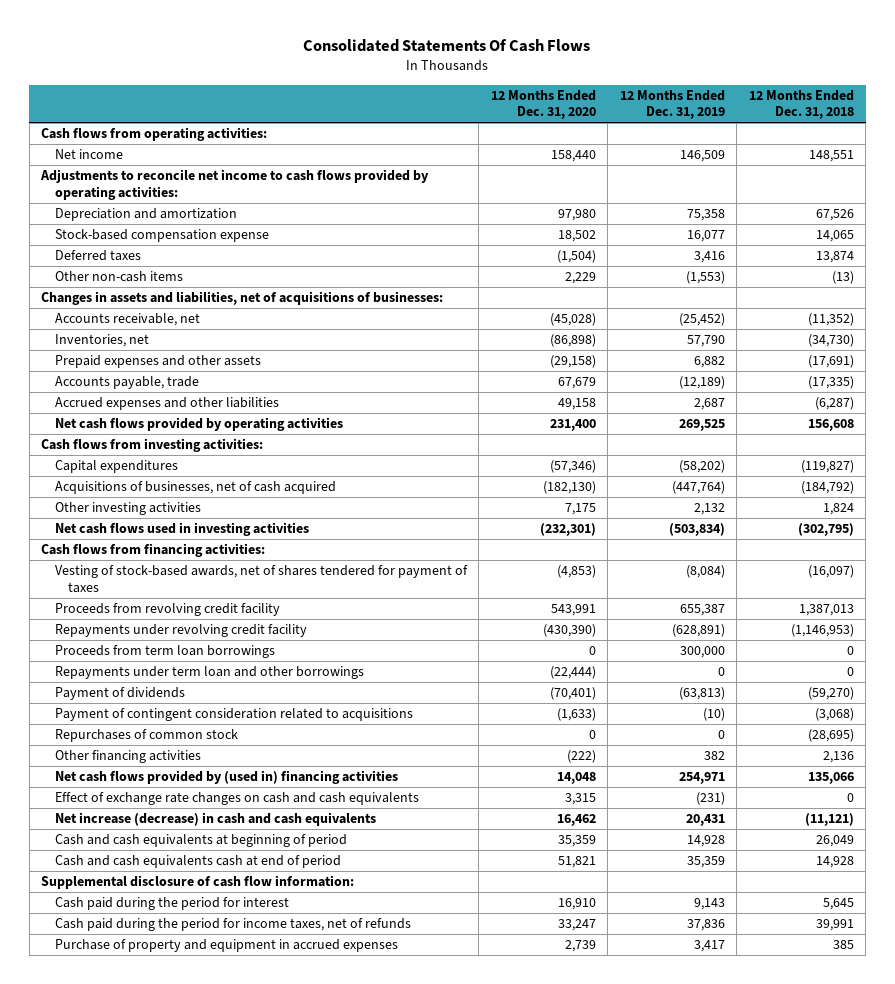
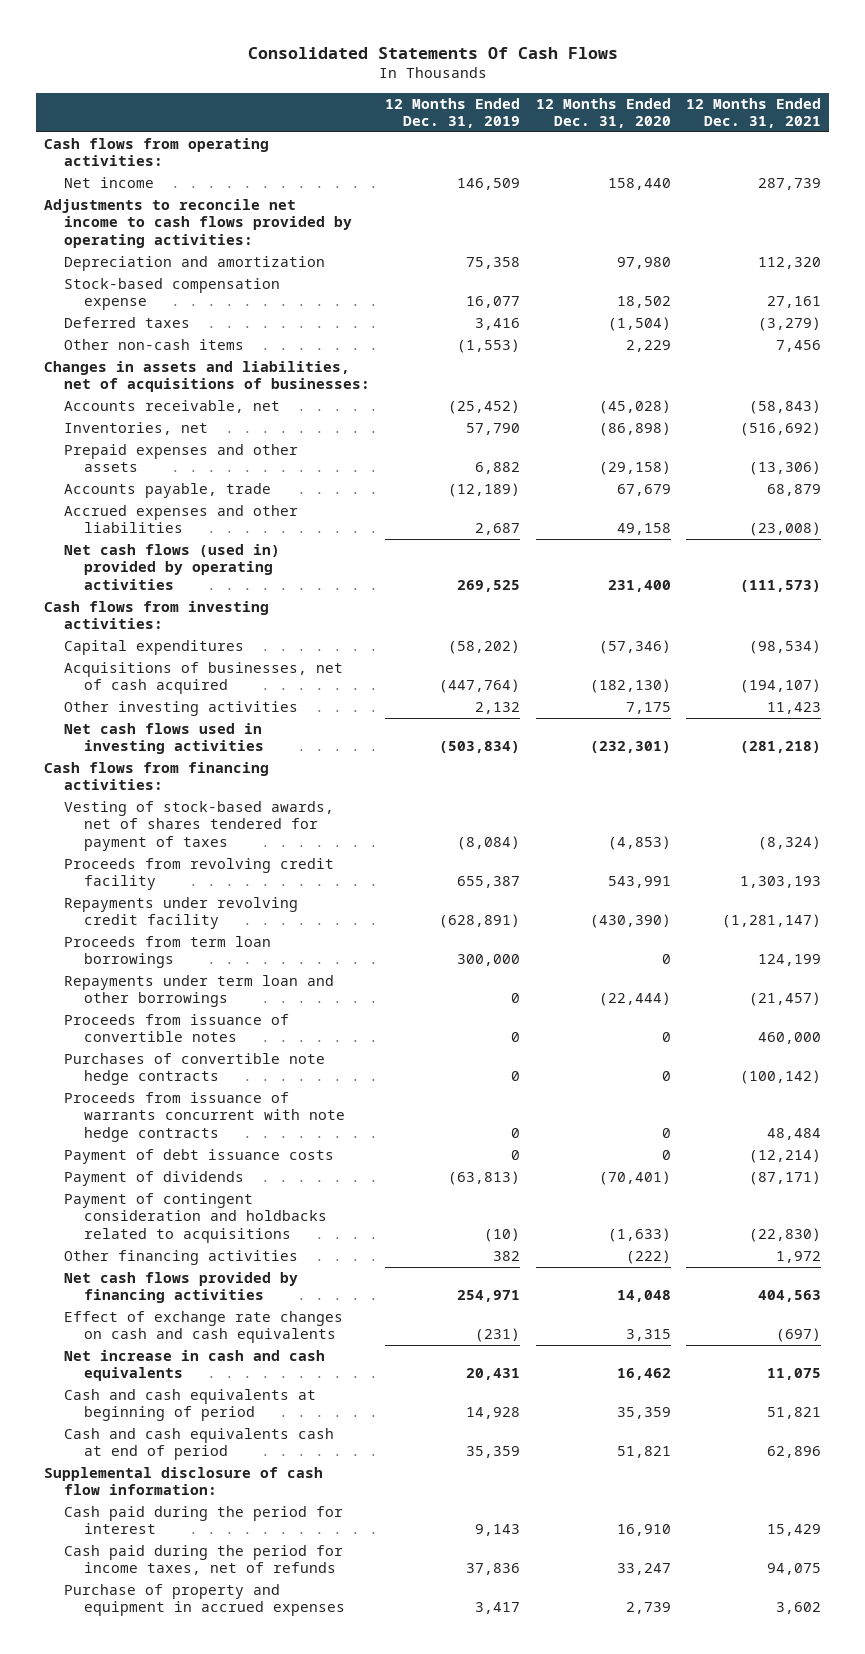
- | 12 Months Ended Dec. 31, 2020 | 12 Months Ended Dec. 31, 2019 | 12 Months Ended Dec. 31, 2018
+ | 12 Months Ended Dec. 31, 2019 | 12 Months Ended Dec. 31, 2020 | 12 Months Ended Dec. 31, 2021
- Net cash flows provided by operating activities | 231,400 | 269,525 | 156,608
+ Net cash flows (used in) provided by operating activities | 269,525 | 231,400 | (111,573)
+ Proceeds from issuance of convertible notes | 0 | 0 | 460,000
+ Purchases of convertible note hedge contracts | 0 | 0 | (100,142)
+ Proceeds from issuance of warrants concurrent with note hedge contracts | 0 | 0 | 48,484
+ Payment of debt issuance costs | 0 | 0 | (12,214)
- Payment of contingent consideration related to acquisitions | (1,633) | (10) | (3,068)
- Repurchases of common stock | 0 | 0 | (28,695)
+ Payment of contingent consideration and holdbacks related to acquisitions | (10) | (1,633) | (22,830)
- Net cash flows provided by (used in) financing activities | 14,048 | 254,971 | 135,066
+ Net cash flows provided by financing activities | 254,971 | 14,048 | 404,563
- Net increase (decrease) in cash and cash equivalents | 16,462 | 20,431 | (11,121)
+ Net increase in cash and cash equivalents | 20,431 | 16,462 | 11,075

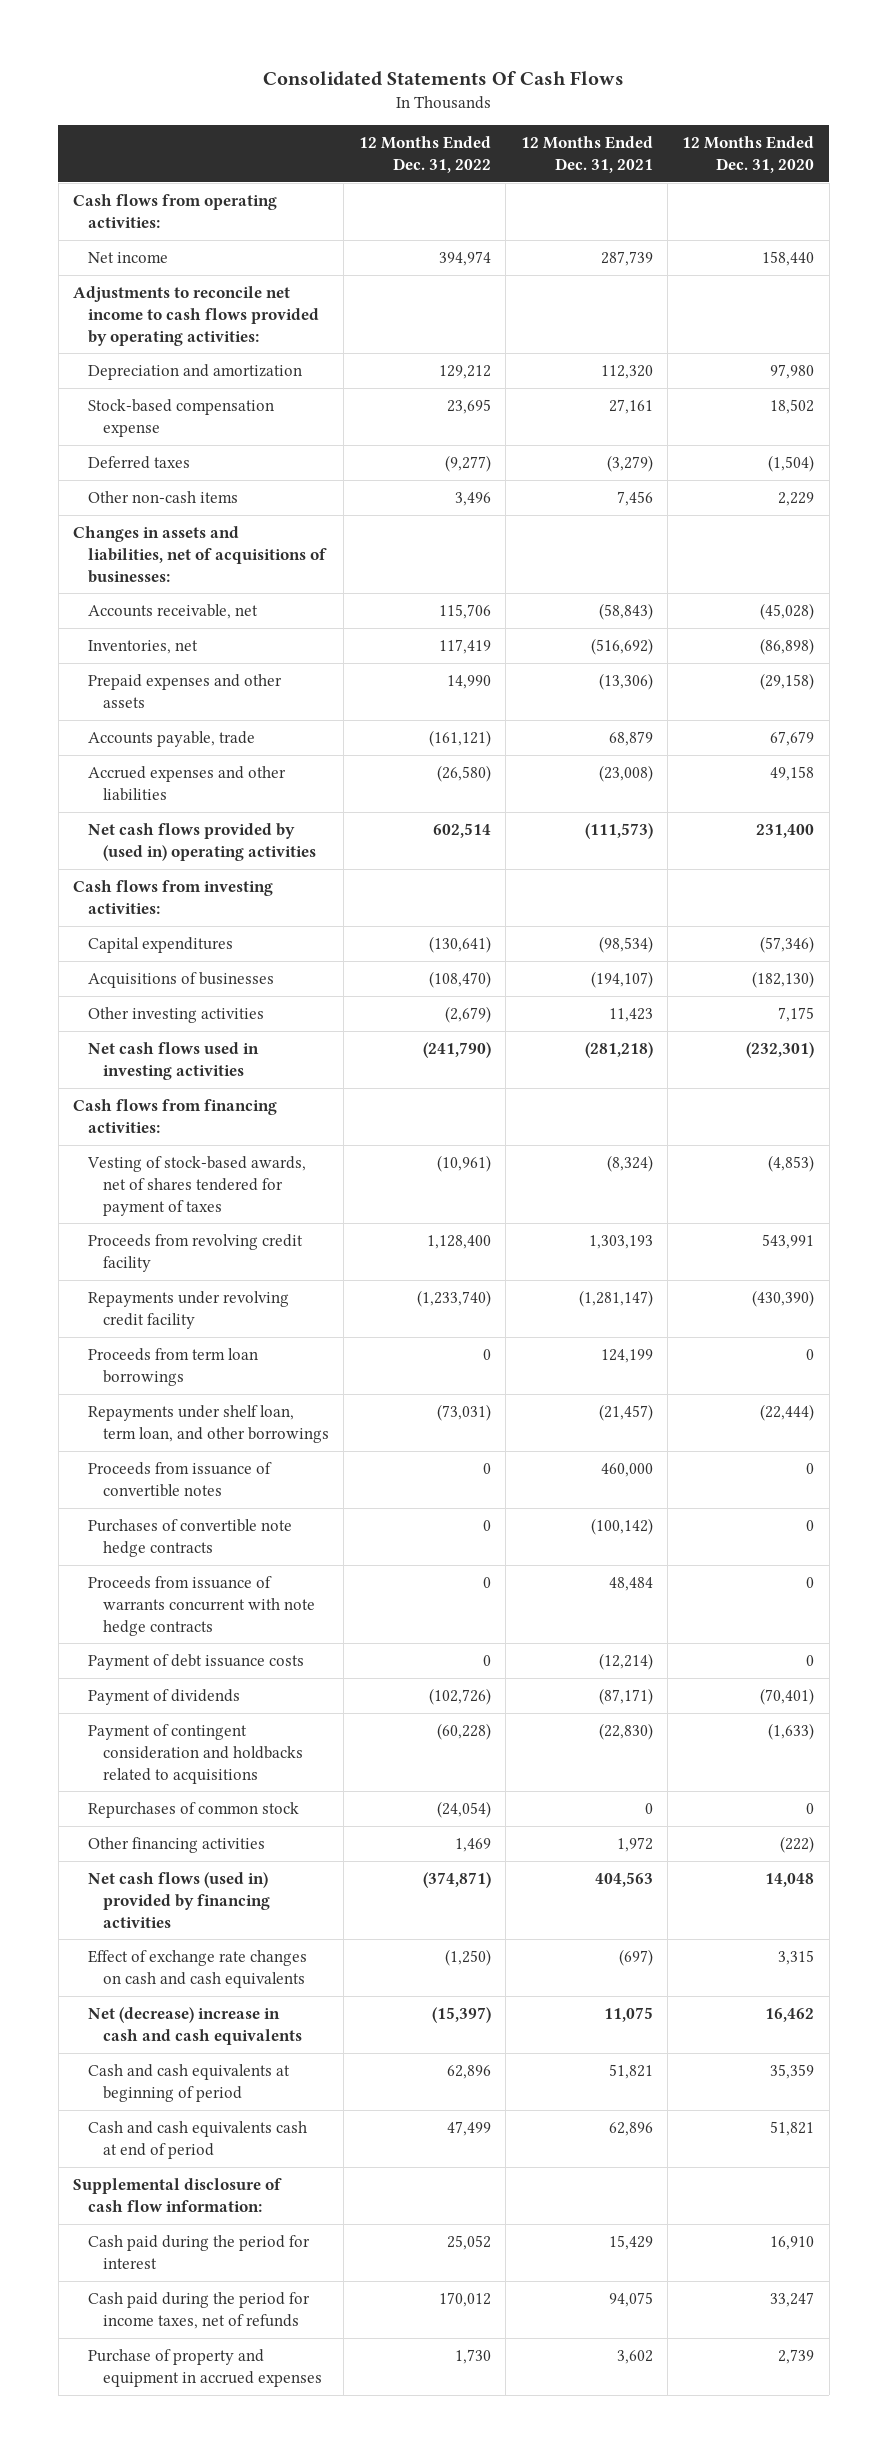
- | 12 Months Ended Dec. 31, 2019 | 12 Months Ended Dec. 31, 2020 | 12 Months Ended Dec. 31, 2021
+ | 12 Months Ended Dec. 31, 2022 | 12 Months Ended Dec. 31, 2021 | 12 Months Ended Dec. 31, 2020
- Net cash flows (used in) provided by operating activities | 269,525 | 231,400 | (111,573)
+ Net cash flows provided by (used in) operating activities | 602,514 | (111,573) | 231,400
- Acquisitions of businesses, net of cash acquired | (447,764) | (182,130) | (194,107)
+ Acquisitions of businesses | (108,470) | (194,107) | (182,130)
- Repayments under term loan and other borrowings | 0 | (22,444) | (21,457)
+ Repayments under shelf loan, term loan, and other borrowings | (73,031) | (21,457) | (22,444)
+ Repurchases of common stock | (24,054) | 0 | 0
- Net cash flows provided by financing activities | 254,971 | 14,048 | 404,563
+ Net cash flows (used in) provided by financing activities | (374,871) | 404,563 | 14,048
- Net increase in cash and cash equivalents | 20,431 | 16,462 | 11,075
+ Net (decrease) increase in cash and cash equivalents | (15,397) | 11,075 | 16,462

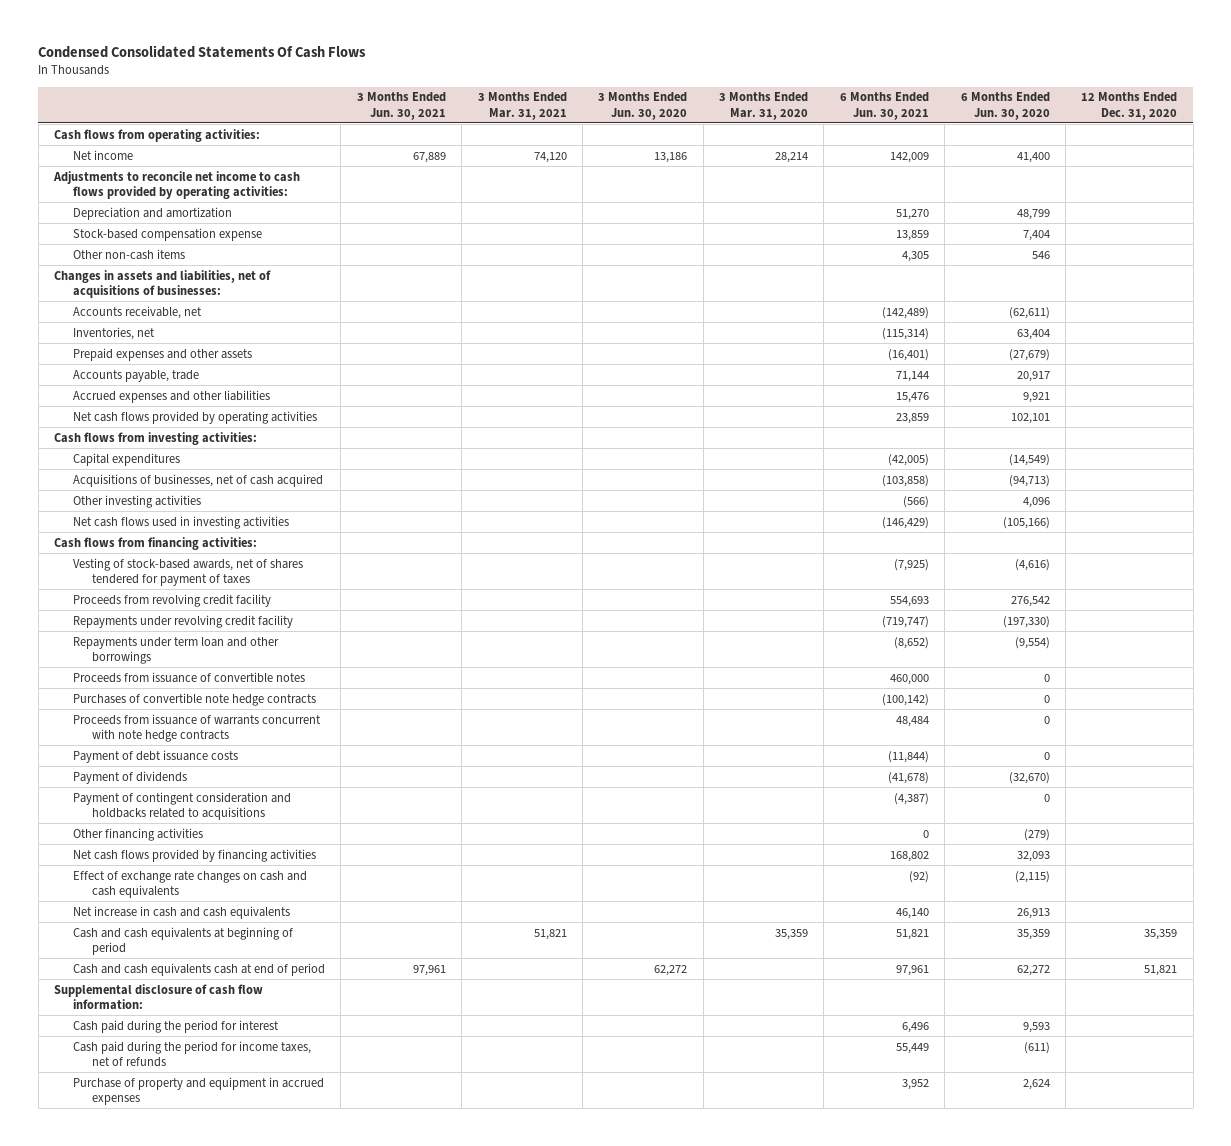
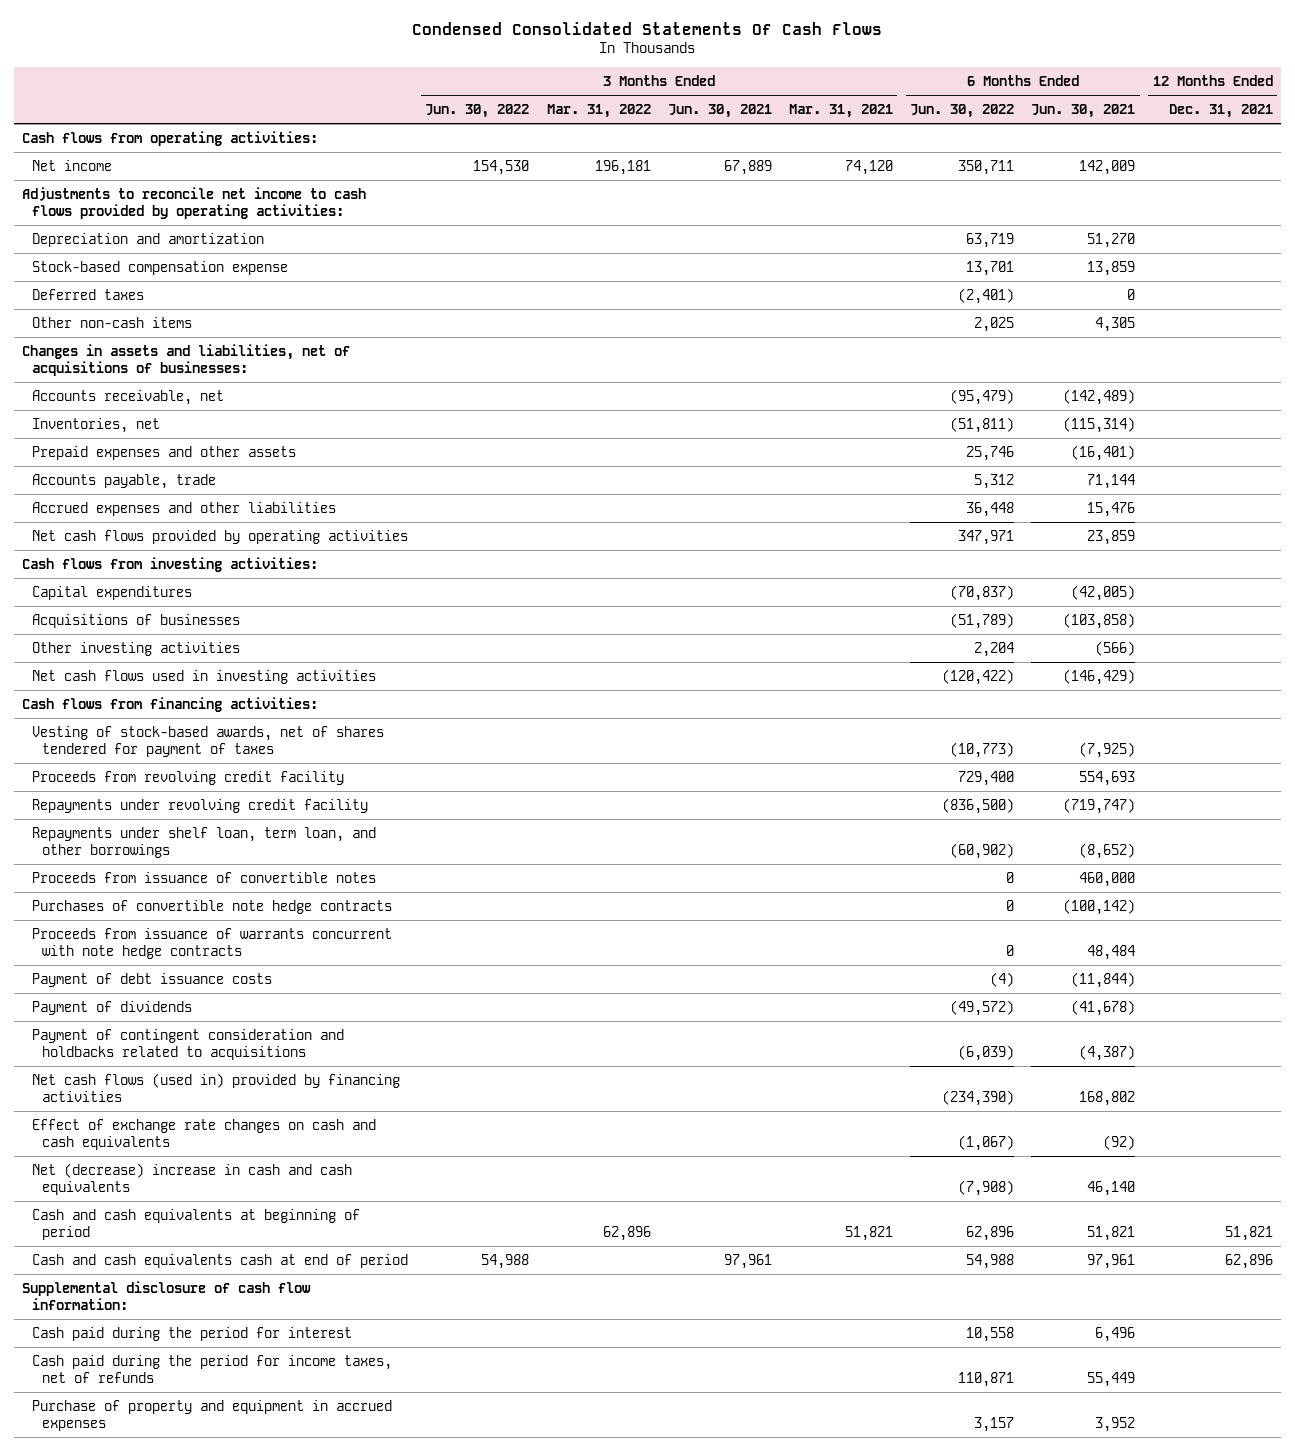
- | 3 Months Ended Jun. 30, 2021 | 3 Months Ended Mar. 31, 2021 | 3 Months Ended Jun. 30, 2020 | 3 Months Ended Mar. 31, 2020 | 6 Months Ended Jun. 30, 2021 | 6 Months Ended Jun. 30, 2020 | 12 Months Ended Dec. 31, 2020
+ | 3 Months Ended Jun. 30, 2022 | 3 Months Ended Mar. 31, 2022 | 3 Months Ended Jun. 30, 2021 | 3 Months Ended Mar. 31, 2021 | 6 Months Ended Jun. 30, 2022 | 6 Months Ended Jun. 30, 2021 | 12 Months Ended Dec. 31, 2021
+ Deferred taxes | | | | | (2,401) | 0 |
- Acquisitions of businesses, net of cash acquired | | | | | (103,858) | (94,713) |
+ Acquisitions of businesses | | | | | (51,789) | (103,858) |
- Repayments under term loan and other borrowings | | | | | (8,652) | (9,554) |
+ Repayments under shelf loan, term loan, and other borrowings | | | | | (60,902) | (8,652) |
- Other financing activities | | | | | 0 | (279) |
- Net cash flows provided by financing activities | | | | | 168,802 | 32,093 |
+ Net cash flows (used in) provided by financing activities | | | | | (234,390) | 168,802 |
- Net increase in cash and cash equivalents | | | | | 46,140 | 26,913 |
+ Net (decrease) increase in cash and cash equivalents | | | | | (7,908) | 46,140 |

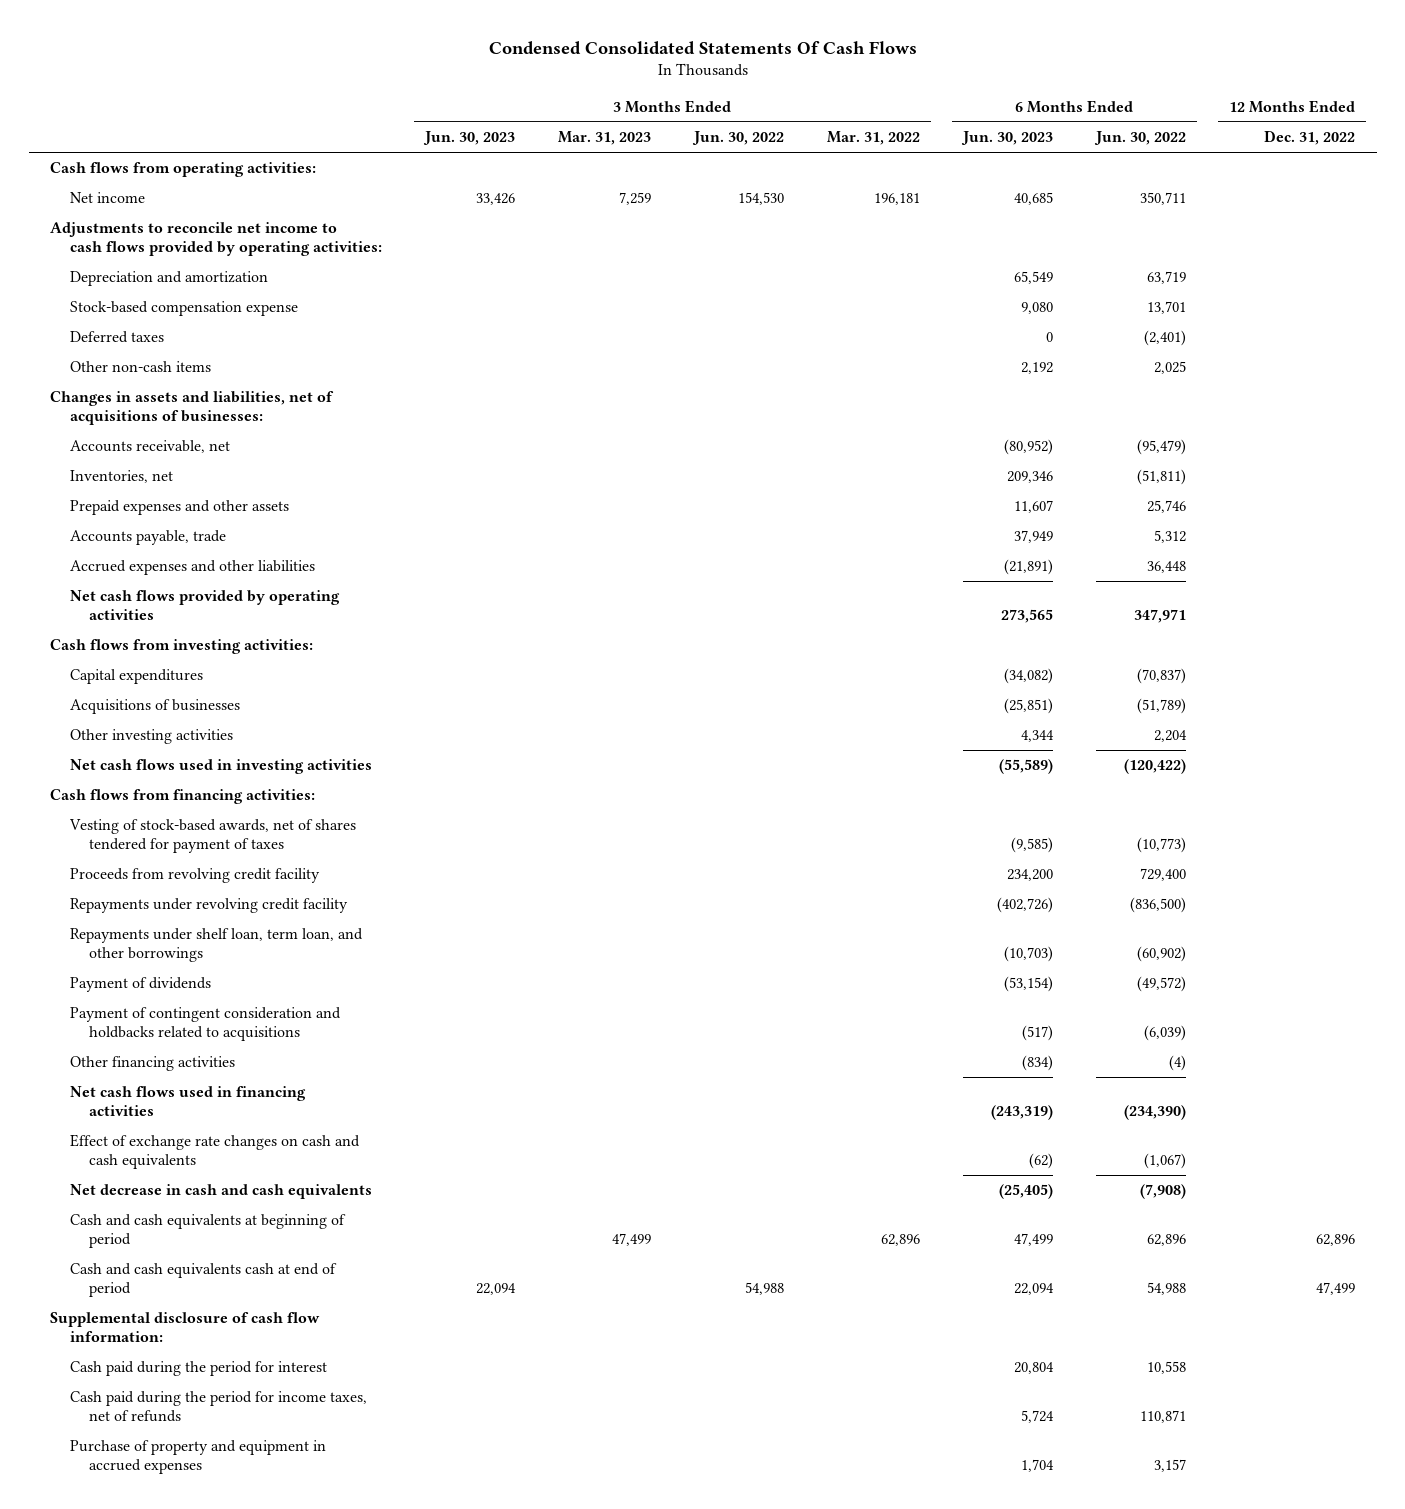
- | 3 Months Ended Jun. 30, 2022 | 3 Months Ended Mar. 31, 2022 | 3 Months Ended Jun. 30, 2021 | 3 Months Ended Mar. 31, 2021 | 6 Months Ended Jun. 30, 2022 | 6 Months Ended Jun. 30, 2021 | 12 Months Ended Dec. 31, 2021
+ | 3 Months Ended Jun. 30, 2023 | 3 Months Ended Mar. 31, 2023 | 3 Months Ended Jun. 30, 2022 | 3 Months Ended Mar. 31, 2022 | 6 Months Ended Jun. 30, 2023 | 6 Months Ended Jun. 30, 2022 | 12 Months Ended Dec. 31, 2022
- Proceeds from issuance of convertible notes | | | | | 0 | 460,000 |
- Purchases of convertible note hedge contracts | | | | | 0 | (100,142) |
- Proceeds from issuance of warrants concurrent with note hedge contracts | | | | | 0 | 48,484 |
- Payment of debt issuance costs | | | | | (4) | (11,844) |
- Net cash flows (used in) provided by financing activities | | | | | (234,390) | 168,802 |
+ Other financing activities | | | | | (834) | (4) |
+ Net cash flows used in financing activities | | | | | (243,319) | (234,390) |
- Net (decrease) increase in cash and cash equivalents | | | | | (7,908) | 46,140 |
+ Net decrease in cash and cash equivalents | | | | | (25,405) | (7,908) |

